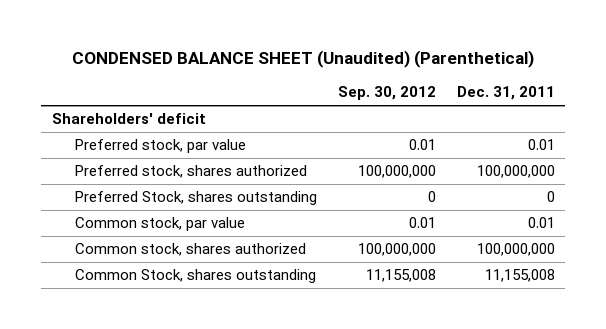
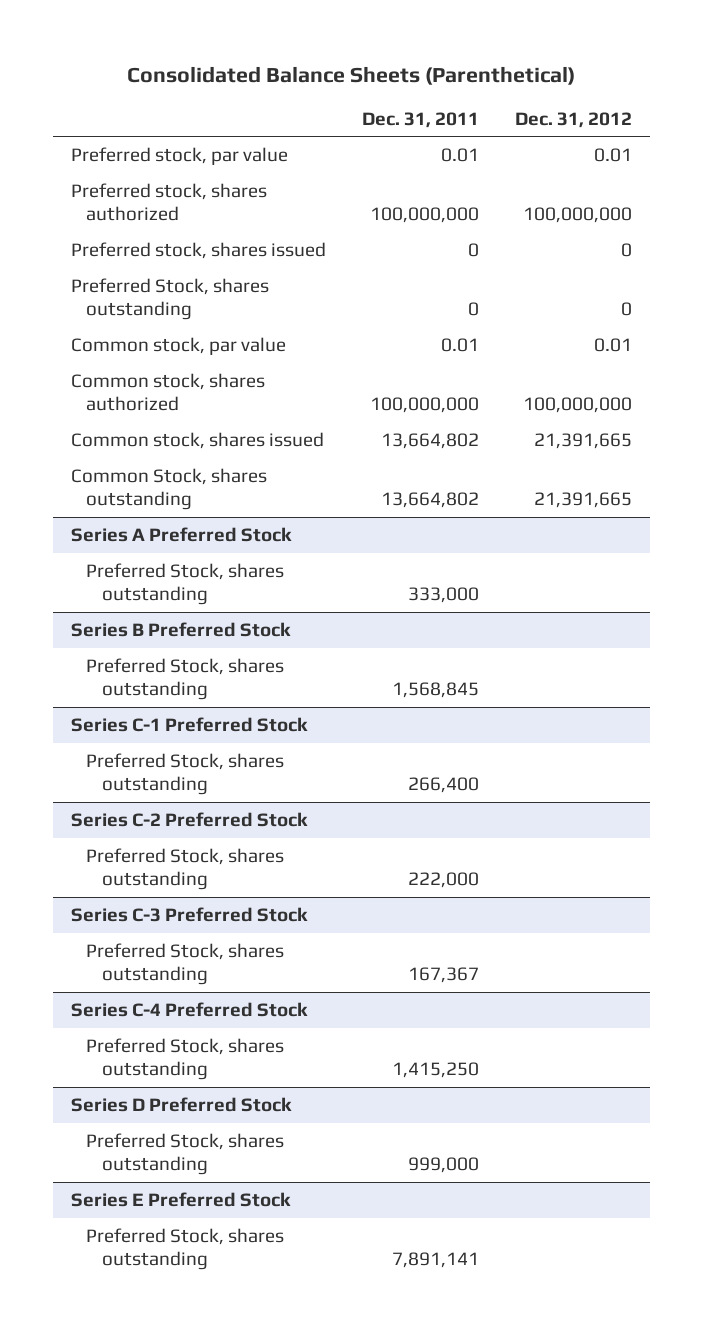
- CONDENSED BALANCE SHEET (Unaudited) (Parenthetical)
+ Consolidated Balance Sheets (Parenthetical)
- | Sep. 30, 2012 | Dec. 31, 2011
+ | Dec. 31, 2011 | Dec. 31, 2012
- Shareholders' deficit
+ Preferred stock, shares issued | 0 | 0
- Common Stock, shares outstanding | 11,155,008 | 11,155,008
+ Common stock, shares issued | 13,664,802 | 21,391,665
+ Common Stock, shares outstanding | 13,664,802 | 21,391,665
+ Series A Preferred Stock
+ Preferred Stock, shares outstanding | 333,000 |
+ Series B Preferred Stock
+ Preferred Stock, shares outstanding | 1,568,845 |
+ Series C-1 Preferred Stock
+ Preferred Stock, shares outstanding | 266,400 |
+ Series C-2 Preferred Stock
+ Preferred Stock, shares outstanding | 222,000 |
+ Series C-3 Preferred Stock
+ Preferred Stock, shares outstanding | 167,367 |
+ Series C-4 Preferred Stock
+ Preferred Stock, shares outstanding | 1,415,250 |
+ Series D Preferred Stock
+ Preferred Stock, shares outstanding | 999,000 |
+ Series E Preferred Stock
+ Preferred Stock, shares outstanding | 7,891,141 |

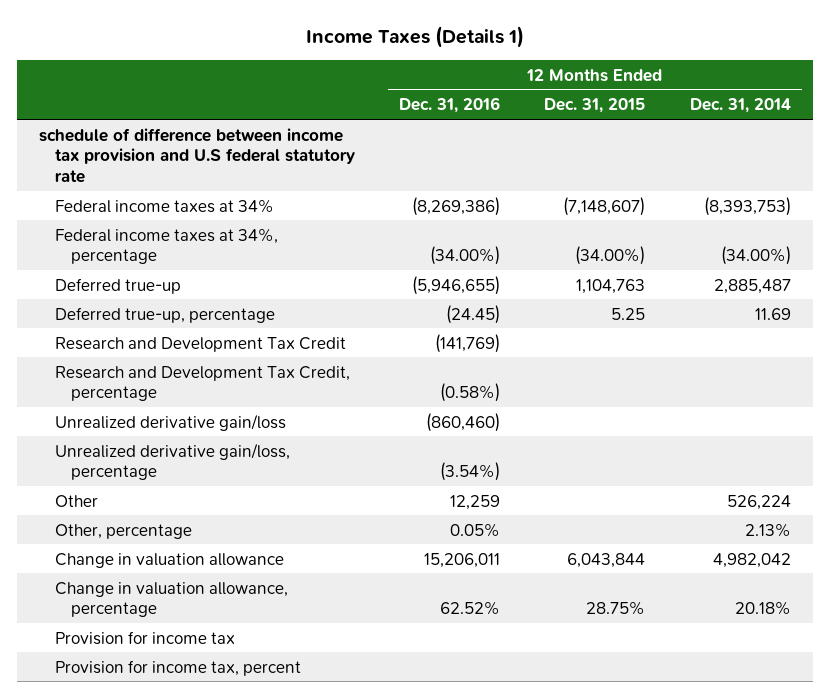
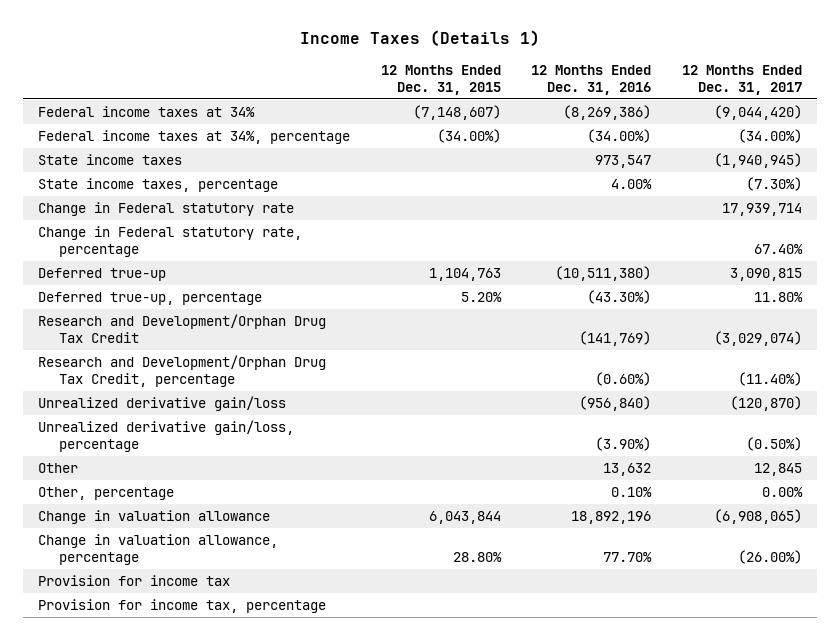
- | 12 Months Ended Dec. 31, 2016 | 12 Months Ended Dec. 31, 2015 | 12 Months Ended Dec. 31, 2014
+ | 12 Months Ended Dec. 31, 2015 | 12 Months Ended Dec. 31, 2016 | 12 Months Ended Dec. 31, 2017
- schedule of difference between income tax provision and U.S federal statutory rate
- Deferred true-up | (5,946,655) | 1,104,763 | 2,885,487
- Deferred true-up, percentage | (24.45) | 5.25 | 11.69
- Research and Development Tax Credit | (141,769) | |
- Research and Development Tax Credit, percentage | (0.58%) | |
- Unrealized derivative gain/loss | (860,460) | |
- Unrealized derivative gain/loss, percentage | (3.54%) | |
- Other | 12,259 | | 526,224
- Other, percentage | 0.05% | | 2.13%
- Change in valuation allowance | 15,206,011 | 6,043,844 | 4,982,042
- Change in valuation allowance, percentage | 62.52% | 28.75% | 20.18%
+ State income taxes | | 973,547 | (1,940,945)
+ State income taxes, percentage | | 4.00% | (7.30%)
+ Change in Federal statutory rate | | | 17,939,714
+ Change in Federal statutory rate, percentage | | | 67.40%
+ Deferred true-up | 1,104,763 | (10,511,380) | 3,090,815
+ Deferred true-up, percentage | 5.20% | (43.30%) | 11.80%
+ Research and Development/Orphan Drug Tax Credit | | (141,769) | (3,029,074)
+ Research and Development/Orphan Drug Tax Credit, percentage | | (0.60%) | (11.40%)
+ Unrealized derivative gain/loss | | (956,840) | (120,870)
+ Unrealized derivative gain/loss, percentage | | (3.90%) | (0.50%)
+ Other | | 13,632 | 12,845
+ Other, percentage | | 0.10% | 0.00%
+ Change in valuation allowance | 6,043,844 | 18,892,196 | (6,908,065)
+ Change in valuation allowance, percentage | 28.80% | 77.70% | (26.00%)
- Provision for income tax, percent
+ Provision for income tax, percentage

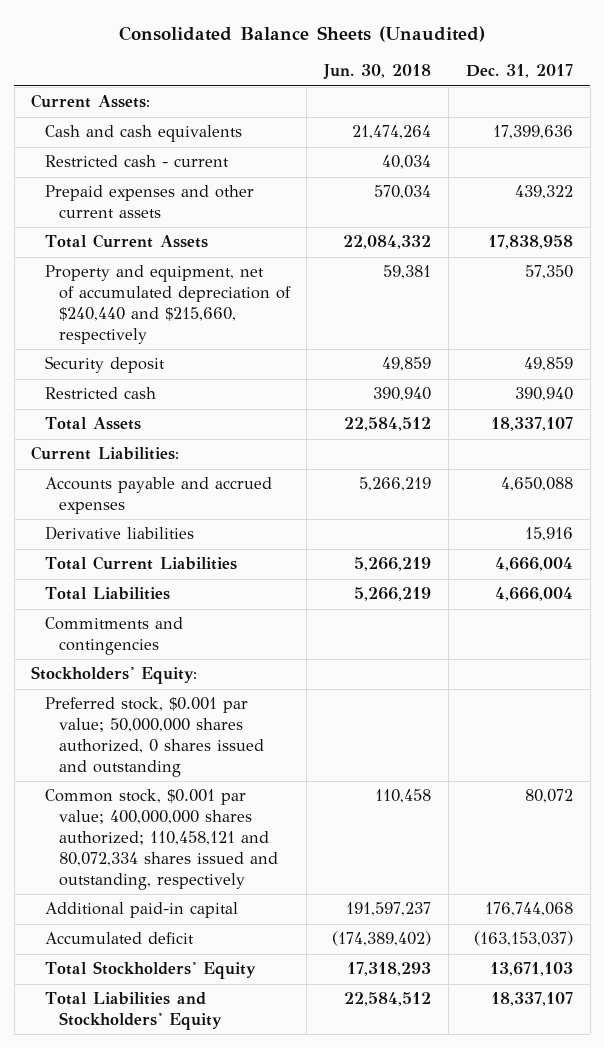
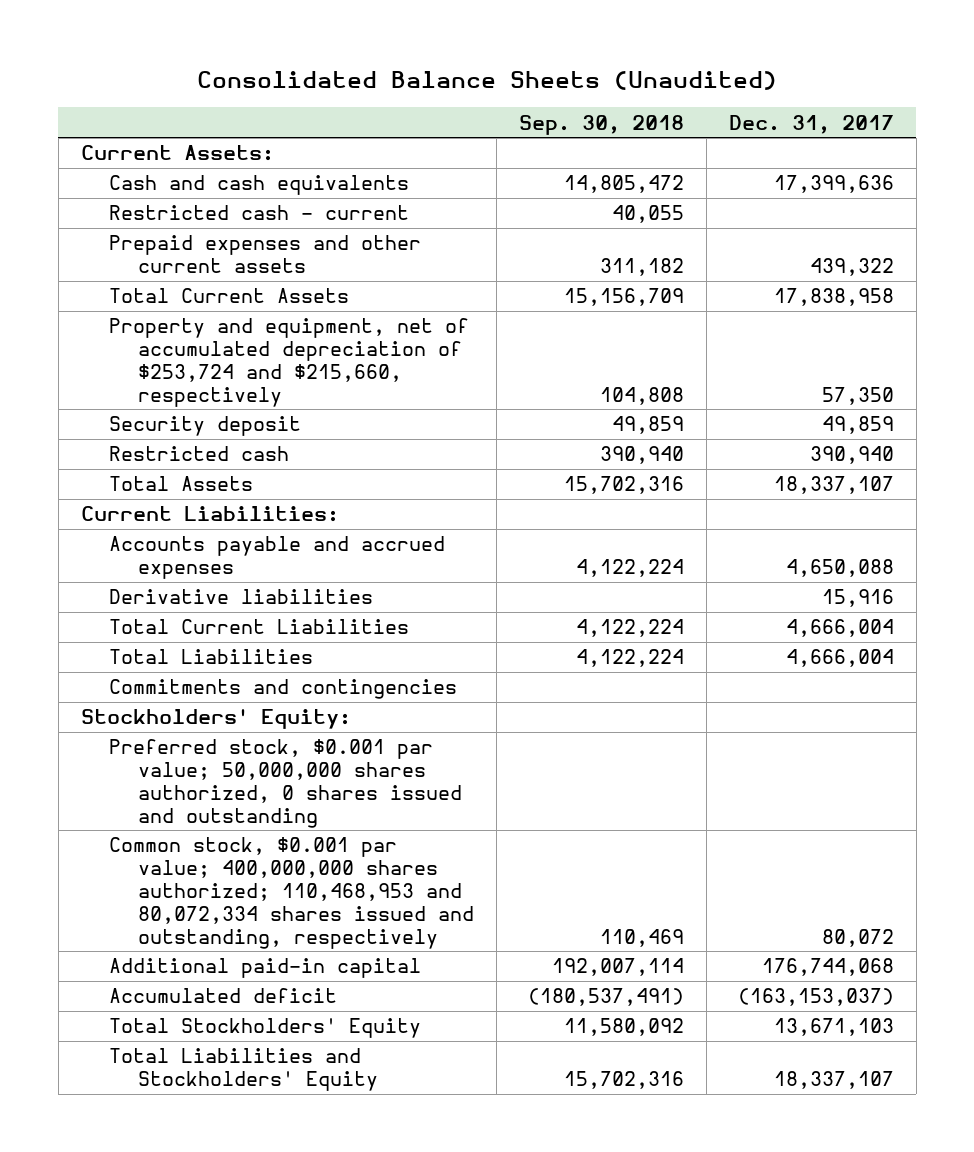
- | Jun. 30, 2018 | Dec. 31, 2017
+ | Sep. 30, 2018 | Dec. 31, 2017
- Property and equipment, net of accumulated depreciation of $240,440 and $215,660, respectively | 59,381 | 57,350
+ Property and equipment, net of accumulated depreciation of $253,724 and $215,660, respectively | 104,808 | 57,350
- Common stock, $0.001 par value; 400,000,000 shares authorized; 110,458,121 and 80,072,334 shares issued and outstanding, respectively | 110,458 | 80,072
+ Common stock, $0.001 par value; 400,000,000 shares authorized; 110,468,953 and 80,072,334 shares issued and outstanding, respectively | 110,469 | 80,072

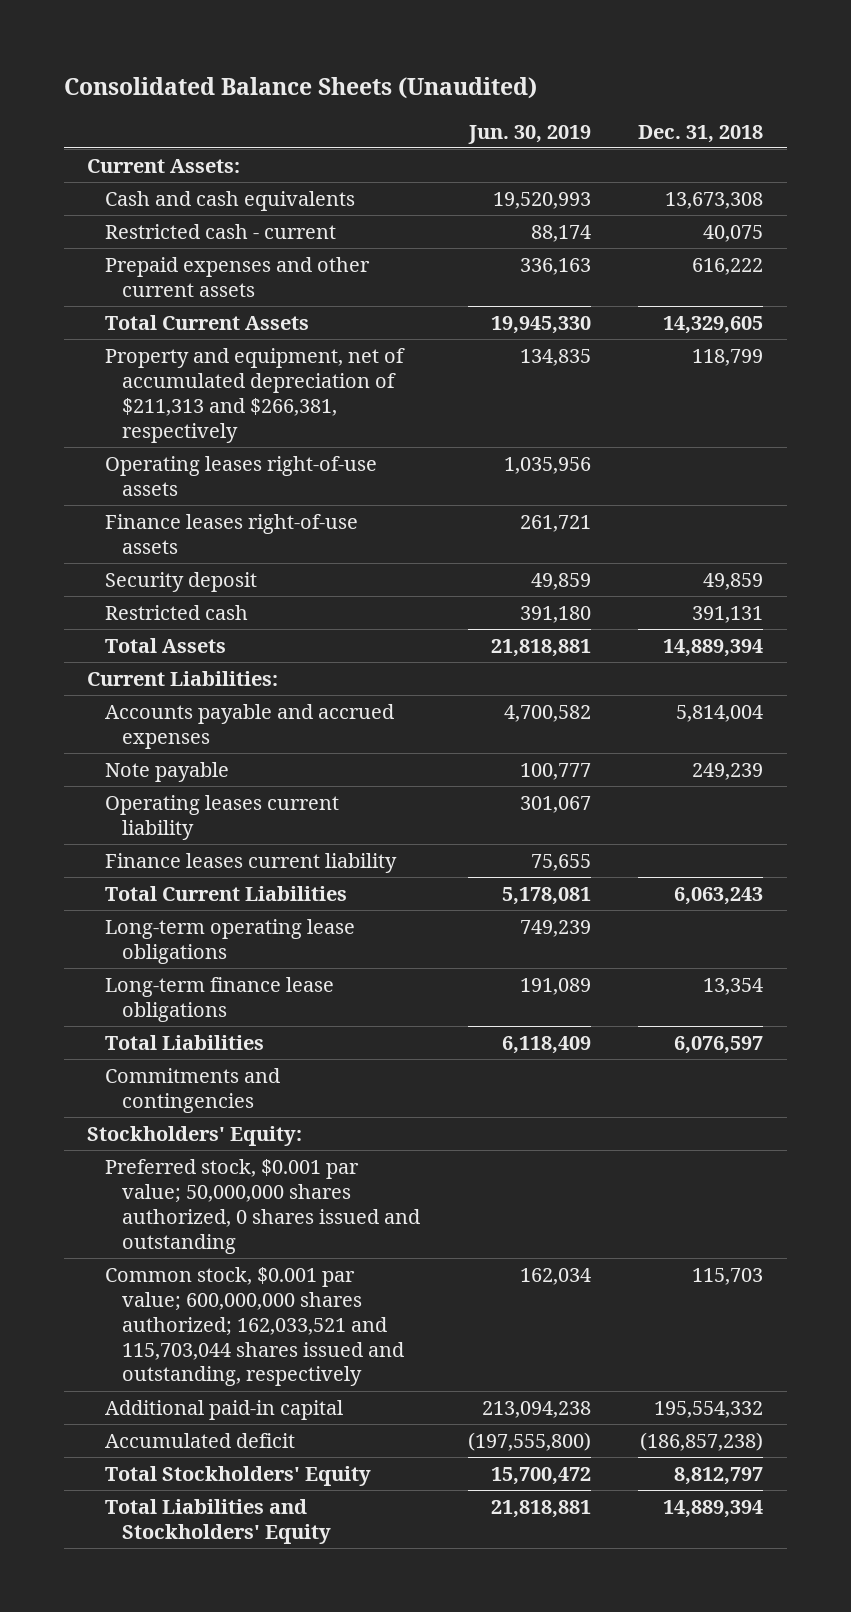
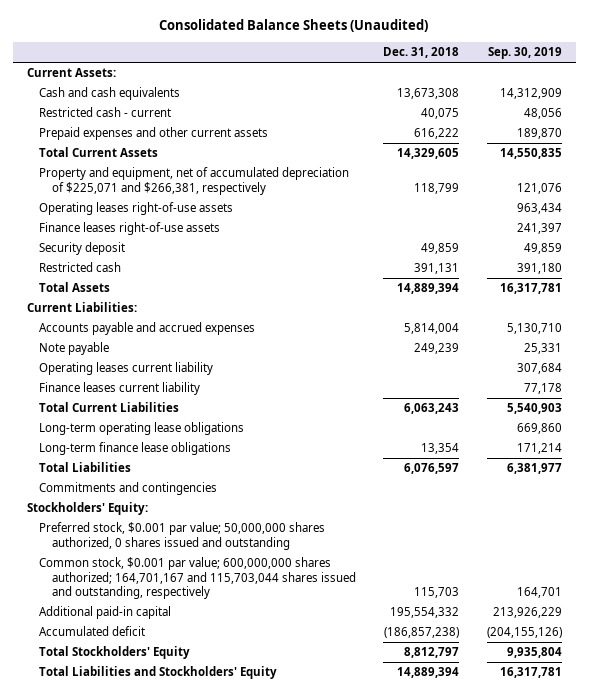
- | Jun. 30, 2019 | Dec. 31, 2018
+ | Dec. 31, 2018 | Sep. 30, 2019
- Property and equipment, net of accumulated depreciation of $211,313 and $266,381, respectively | 134,835 | 118,799
+ Property and equipment, net of accumulated depreciation of $225,071 and $266,381, respectively | 118,799 | 121,076
- Common stock, $0.001 par value; 600,000,000 shares authorized; 162,033,521 and 115,703,044 shares issued and outstanding, respectively | 162,034 | 115,703
+ Common stock, $0.001 par value; 600,000,000 shares authorized; 164,701,167 and 115,703,044 shares issued and outstanding, respectively | 115,703 | 164,701

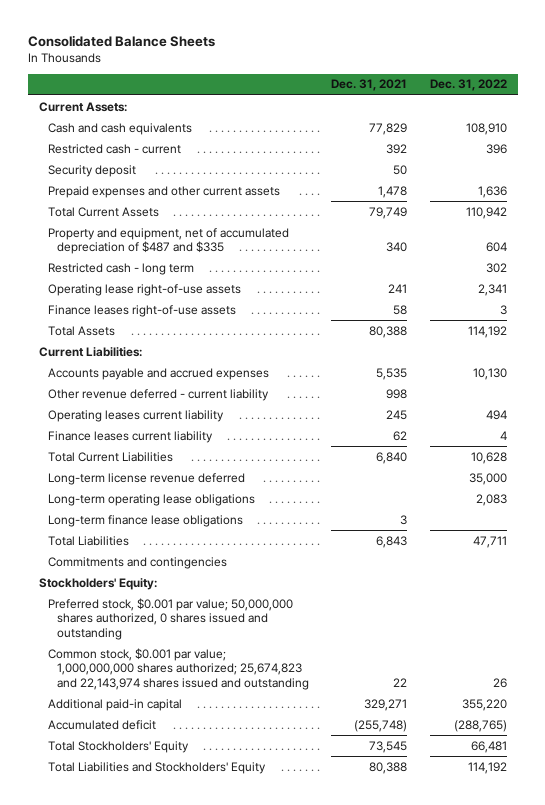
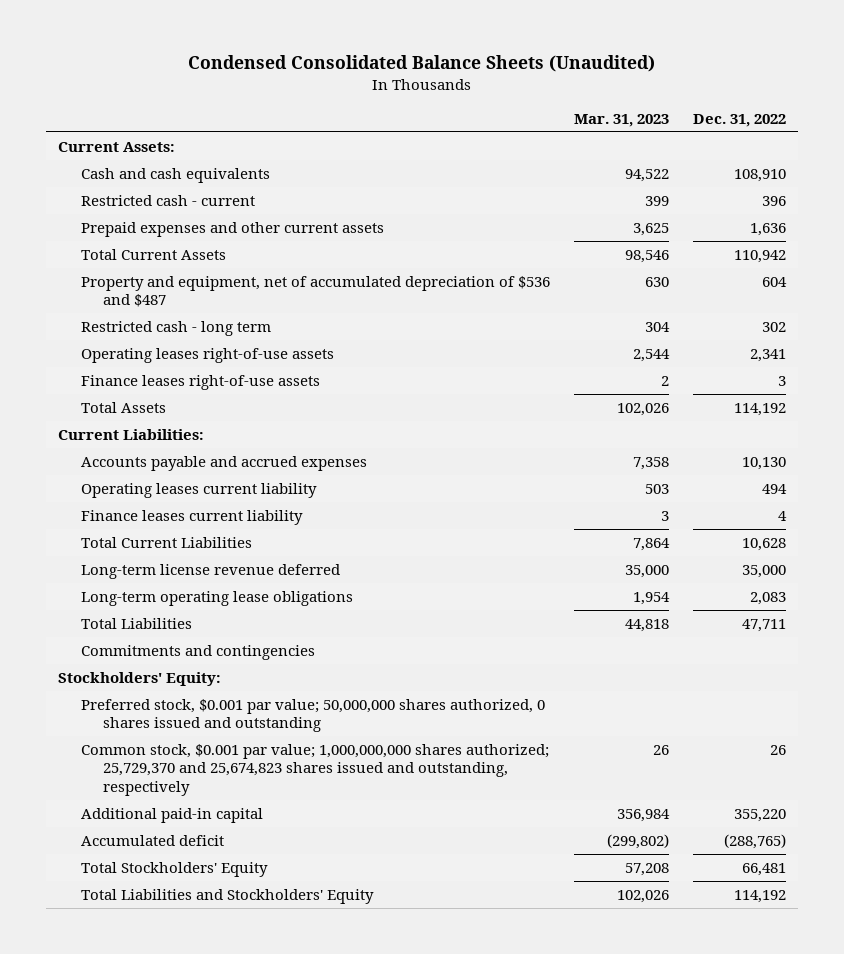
- Consolidated Balance Sheets
+ Condensed Consolidated Balance Sheets (Unaudited)
- | Dec. 31, 2021 | Dec. 31, 2022
+ | Mar. 31, 2023 | Dec. 31, 2022
- Security deposit | 50 |
- Property and equipment, net of accumulated depreciation of $487 and $335 | 340 | 604
+ Property and equipment, net of accumulated depreciation of $536 and $487 | 630 | 604
- Operating lease right-of-use assets | 241 | 2,341
+ Operating leases right-of-use assets | 2,544 | 2,341
- Other revenue deferred - current liability | 998 |
- Long-term finance lease obligations | 3 |
- Common stock, $0.001 par value; 1,000,000,000 shares authorized; 25,674,823 and 22,143,974 shares issued and outstanding | 22 | 26
+ Common stock, $0.001 par value; 1,000,000,000 shares authorized; 25,729,370 and 25,674,823 shares issued and outstanding, respectively | 26 | 26

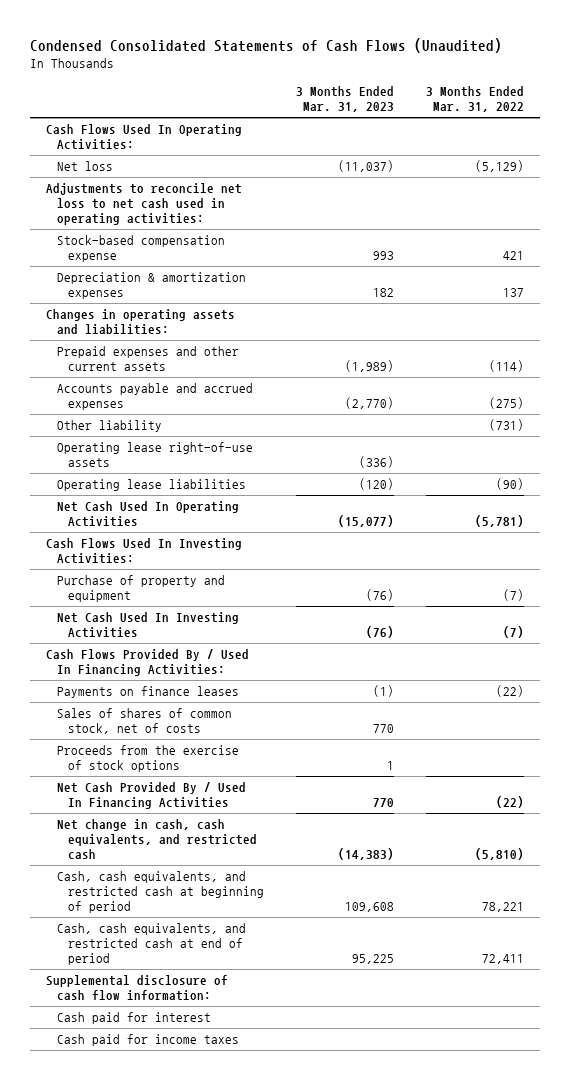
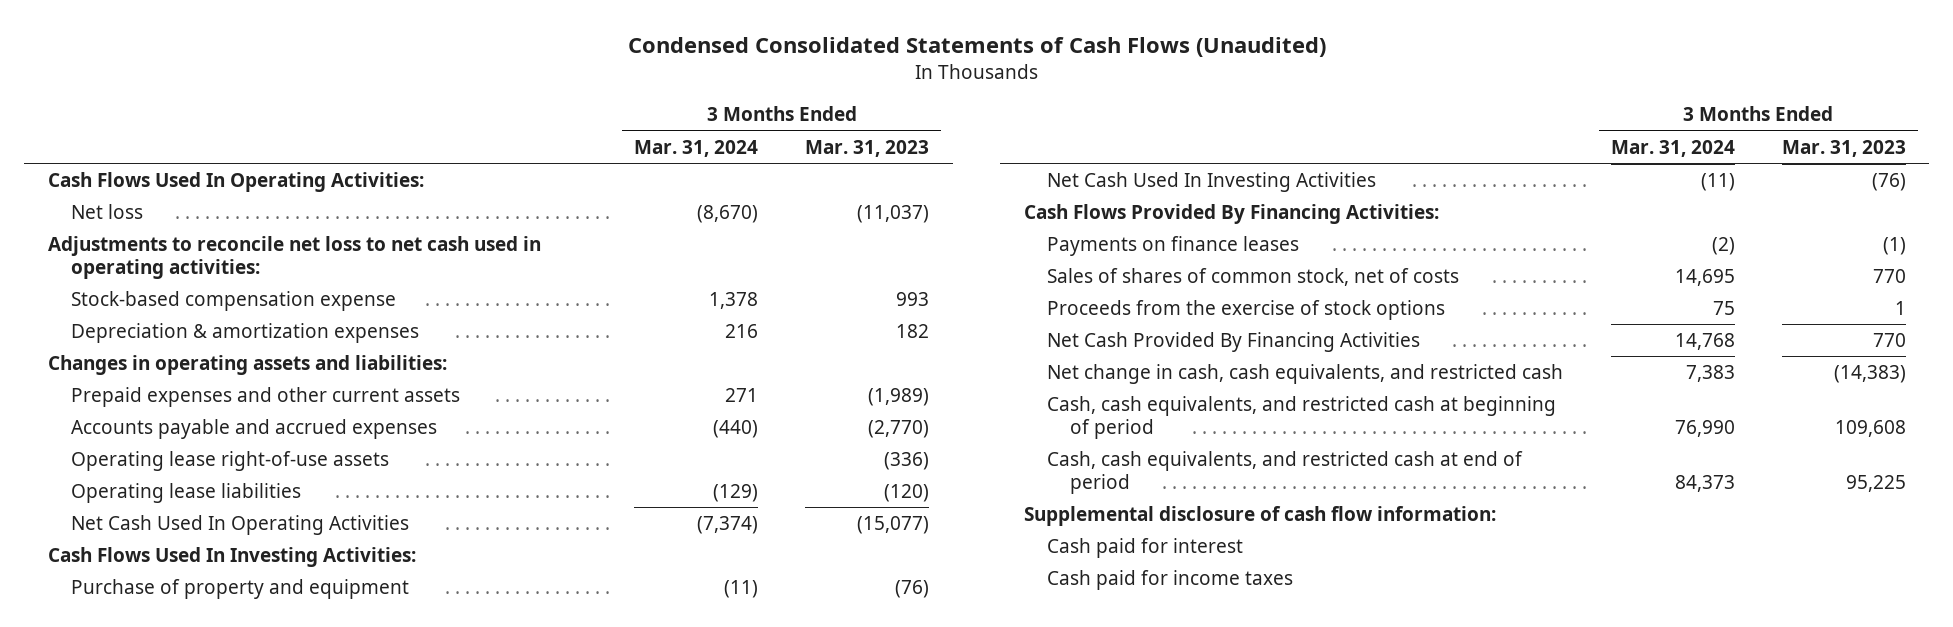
- | 3 Months Ended Mar. 31, 2023 | 3 Months Ended Mar. 31, 2022
+ | 3 Months Ended Mar. 31, 2024 | 3 Months Ended Mar. 31, 2023
- Other liability | | (731)
- Cash Flows Provided By / Used In Financing Activities:
+ Cash Flows Provided By Financing Activities:
- Net Cash Provided By / Used In Financing Activities | 770 | (22)
+ Net Cash Provided By Financing Activities | 14,768 | 770

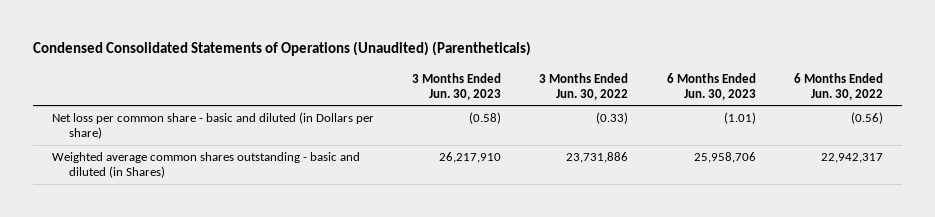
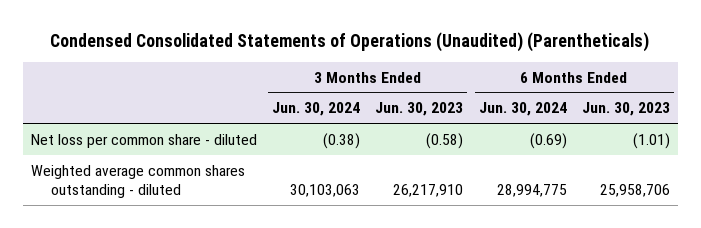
- | 3 Months Ended Jun. 30, 2023 | 3 Months Ended Jun. 30, 2022 | 6 Months Ended Jun. 30, 2023 | 6 Months Ended Jun. 30, 2022
+ | 3 Months Ended Jun. 30, 2024 | 3 Months Ended Jun. 30, 2023 | 6 Months Ended Jun. 30, 2024 | 6 Months Ended Jun. 30, 2023
- Net loss per common share - basic and diluted (in Dollars per share) | (0.58) | (0.33) | (1.01) | (0.56)
- Weighted average common shares outstanding - basic and diluted (in Shares) | 26,217,910 | 23,731,886 | 25,958,706 | 22,942,317
+ Net loss per common share - diluted | (0.38) | (0.58) | (0.69) | (1.01)
+ Weighted average common shares outstanding - diluted | 30,103,063 | 26,217,910 | 28,994,775 | 25,958,706

